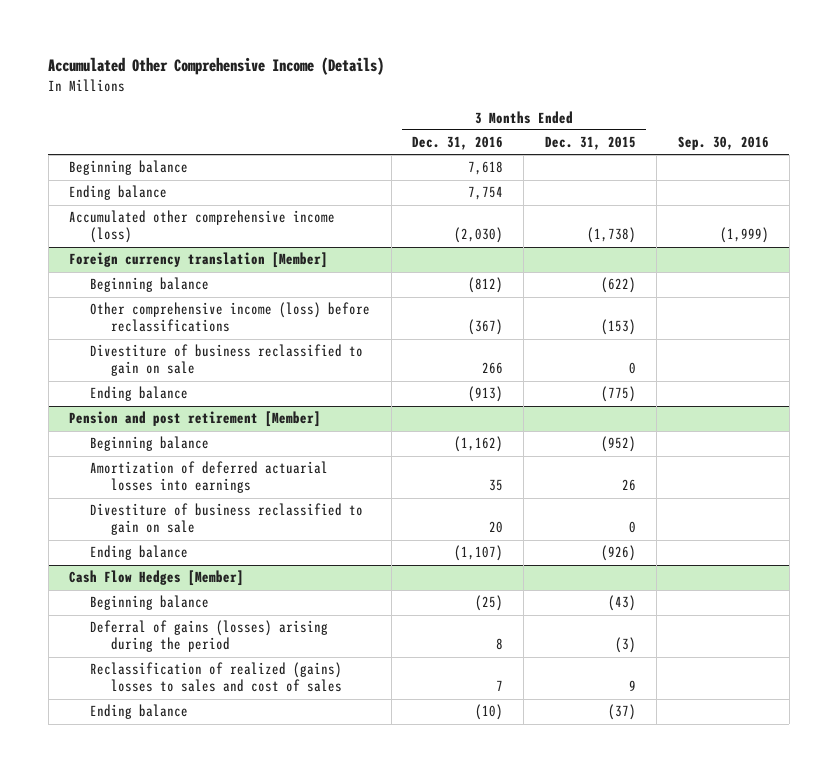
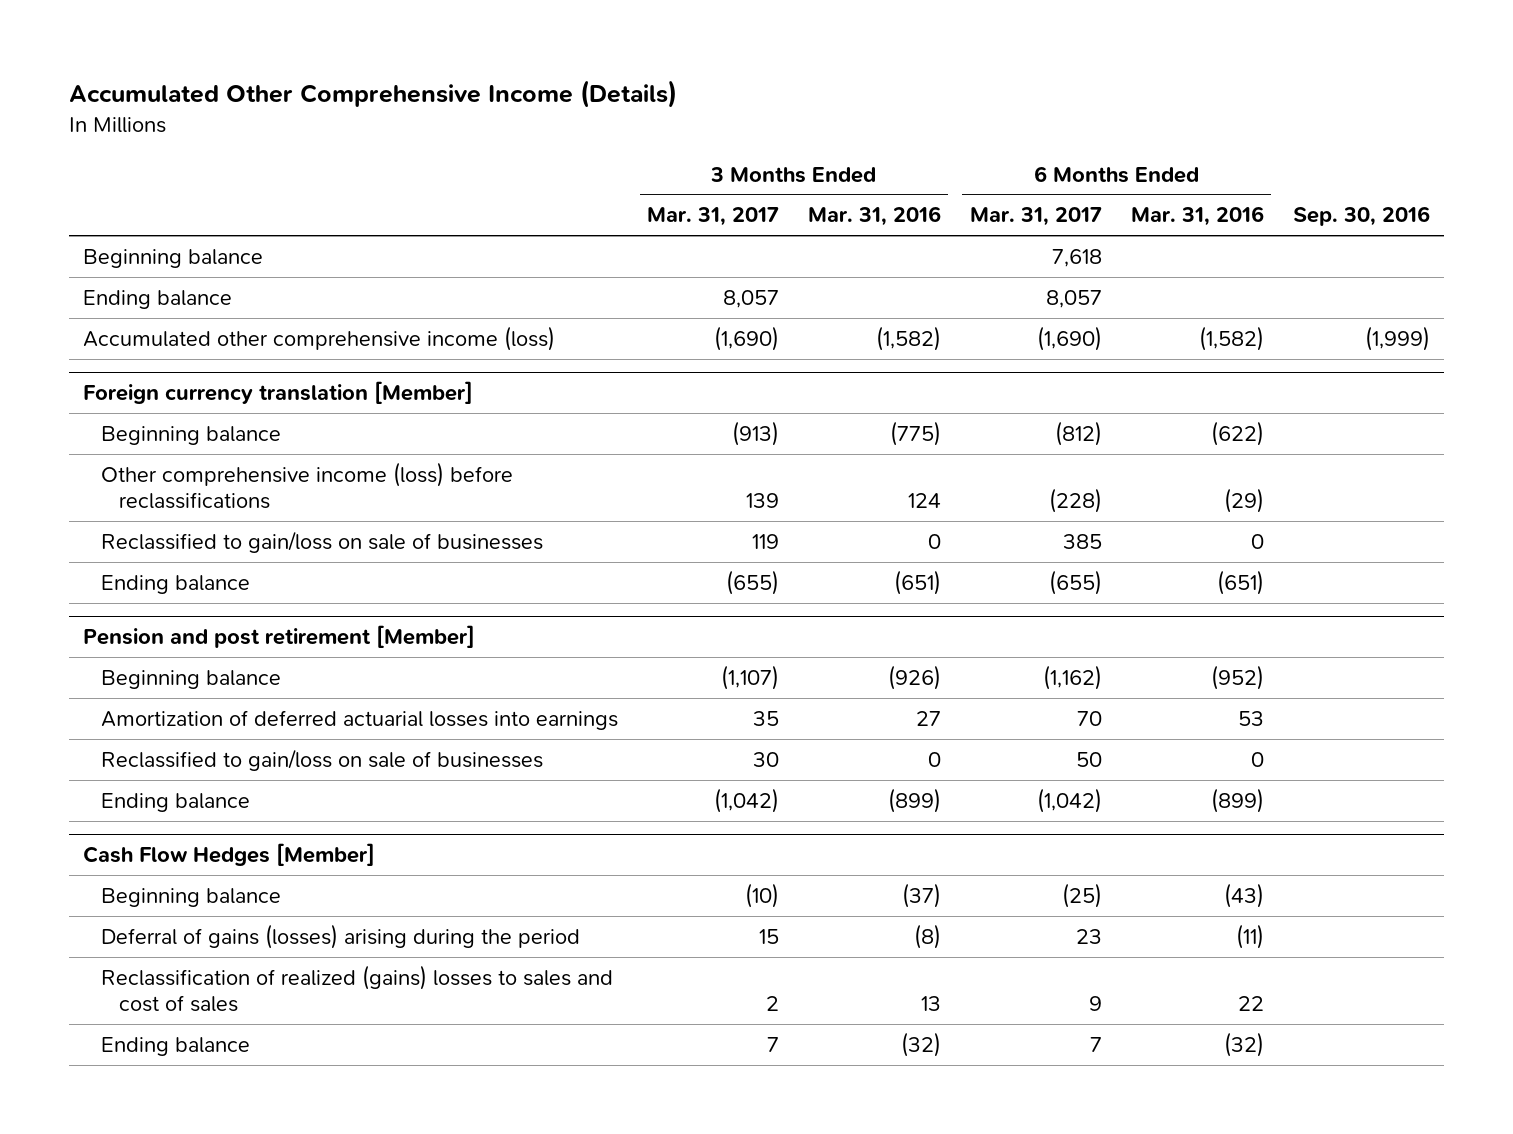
- | 3 Months Ended Dec. 31, 2016 | 3 Months Ended Dec. 31, 2015 | Sep. 30, 2016
+ | 3 Months Ended Mar. 31, 2017 | 3 Months Ended Mar. 31, 2016 | 6 Months Ended Mar. 31, 2017 | 6 Months Ended Mar. 31, 2016 | Sep. 30, 2016
@ Foreign currency translation [Member]
- Divestiture of business reclassified to gain on sale | 266 | 0 |
+ Reclassified to gain/loss on sale of businesses | 119 | 0 | 385 | 0 |
@ Pension and post retirement [Member]
- Divestiture of business reclassified to gain on sale | 20 | 0 |
+ Reclassified to gain/loss on sale of businesses | 30 | 0 | 50 | 0 |

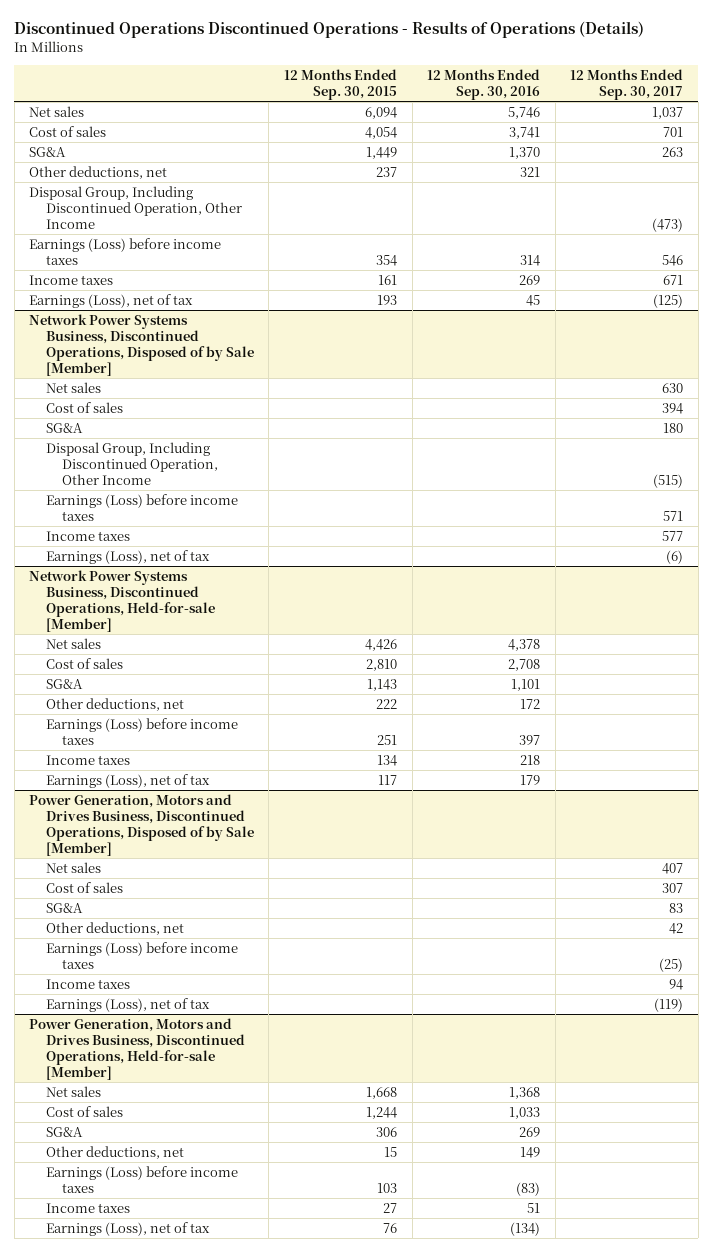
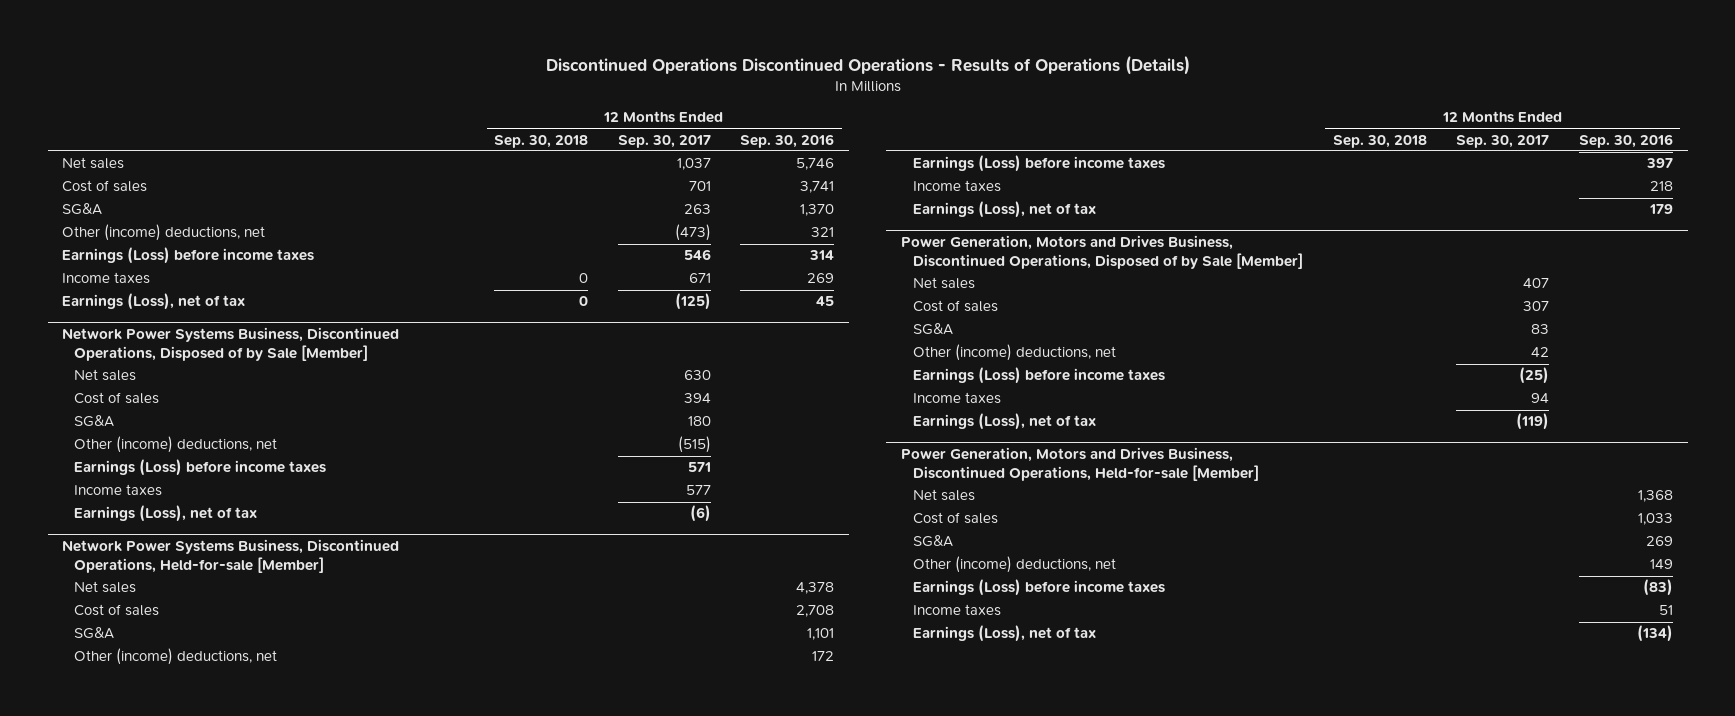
- | 12 Months Ended Sep. 30, 2015 | 12 Months Ended Sep. 30, 2016 | 12 Months Ended Sep. 30, 2017
+ | 12 Months Ended Sep. 30, 2018 | 12 Months Ended Sep. 30, 2017 | 12 Months Ended Sep. 30, 2016
- Other deductions, net | 237 | 321 |
- Disposal Group, Including Discontinued Operation, Other Income | | | (473)
+ Other (income) deductions, net | | (473) | 321
@ Network Power Systems Business, Discontinued Operations, Disposed of by Sale [Member]
- Disposal Group, Including Discontinued Operation, Other Income | | | (515)
+ Other (income) deductions, net | | (515) |
@ Network Power Systems Business, Discontinued Operations, Held-for-sale [Member]
- Other deductions, net | 222 | 172 |
+ Other (income) deductions, net | | | 172
@ Power Generation, Motors and Drives Business, Discontinued Operations, Disposed of by Sale [Member]
- Other deductions, net | | | 42
+ Other (income) deductions, net | | 42 |
@ Power Generation, Motors and Drives Business, Discontinued Operations, Held-for-sale [Member]
- Other deductions, net | 15 | 149 |
+ Other (income) deductions, net | | | 149

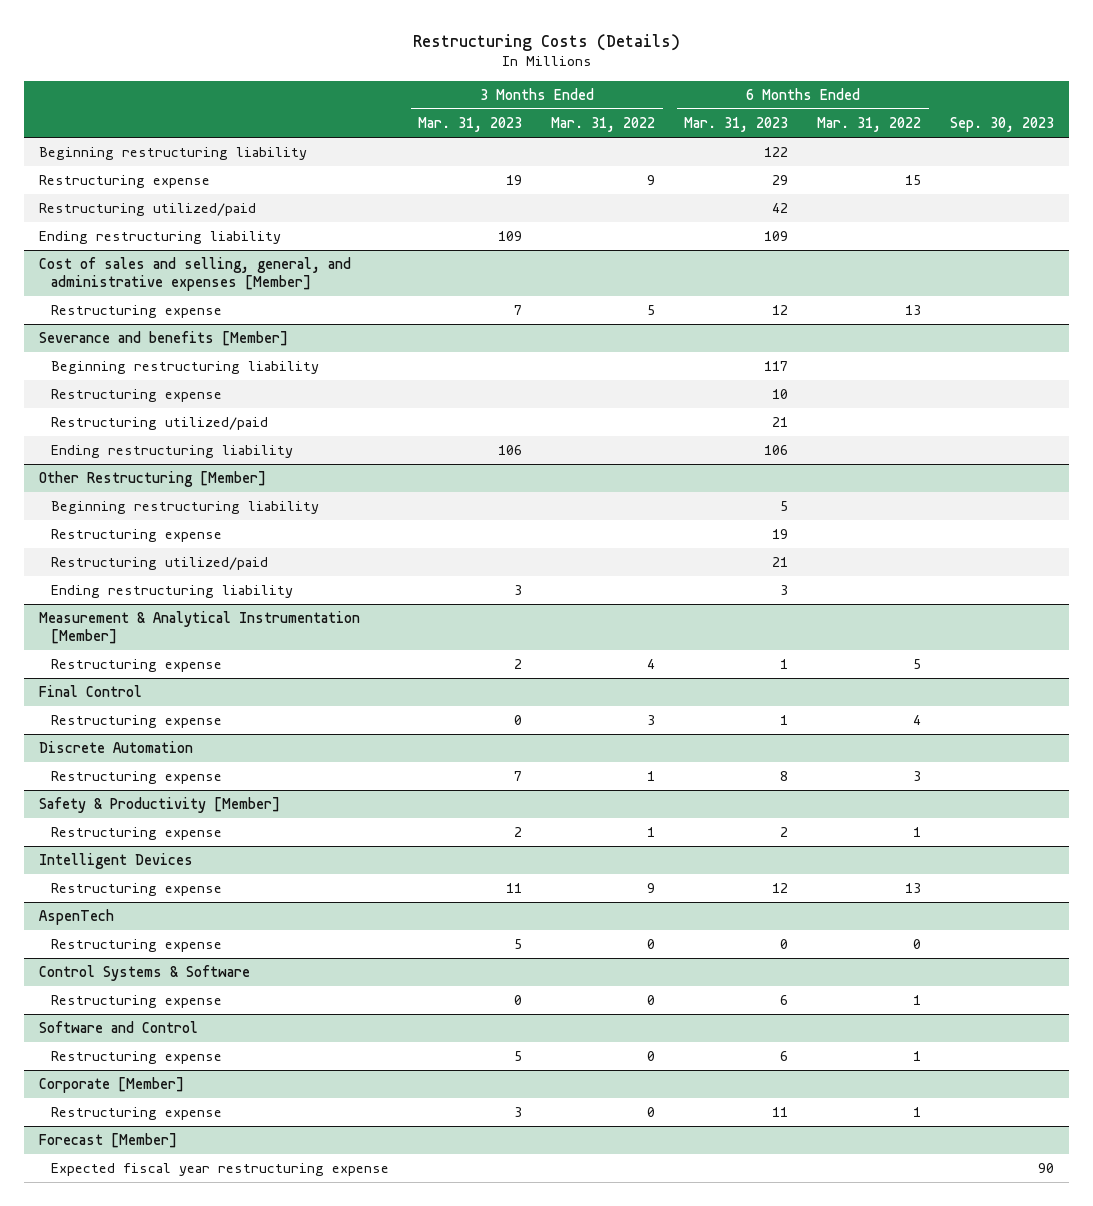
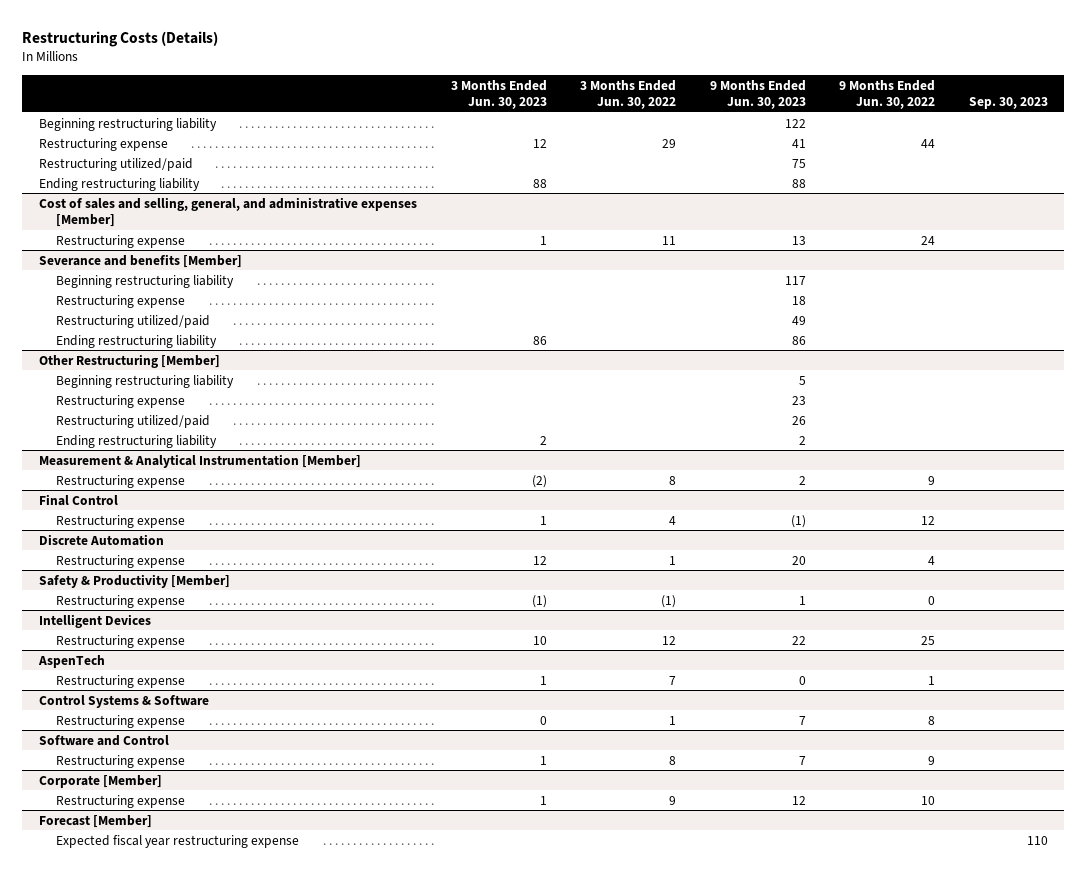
- | 3 Months Ended Mar. 31, 2023 | 3 Months Ended Mar. 31, 2022 | 6 Months Ended Mar. 31, 2023 | 6 Months Ended Mar. 31, 2022 | Sep. 30, 2023
+ | 3 Months Ended Jun. 30, 2023 | 3 Months Ended Jun. 30, 2022 | 9 Months Ended Jun. 30, 2023 | 9 Months Ended Jun. 30, 2022 | Sep. 30, 2023
@ Forecast [Member]
- Expected fiscal year restructuring expense | | | | | 90
+ Expected fiscal year restructuring expense | | | | | 110

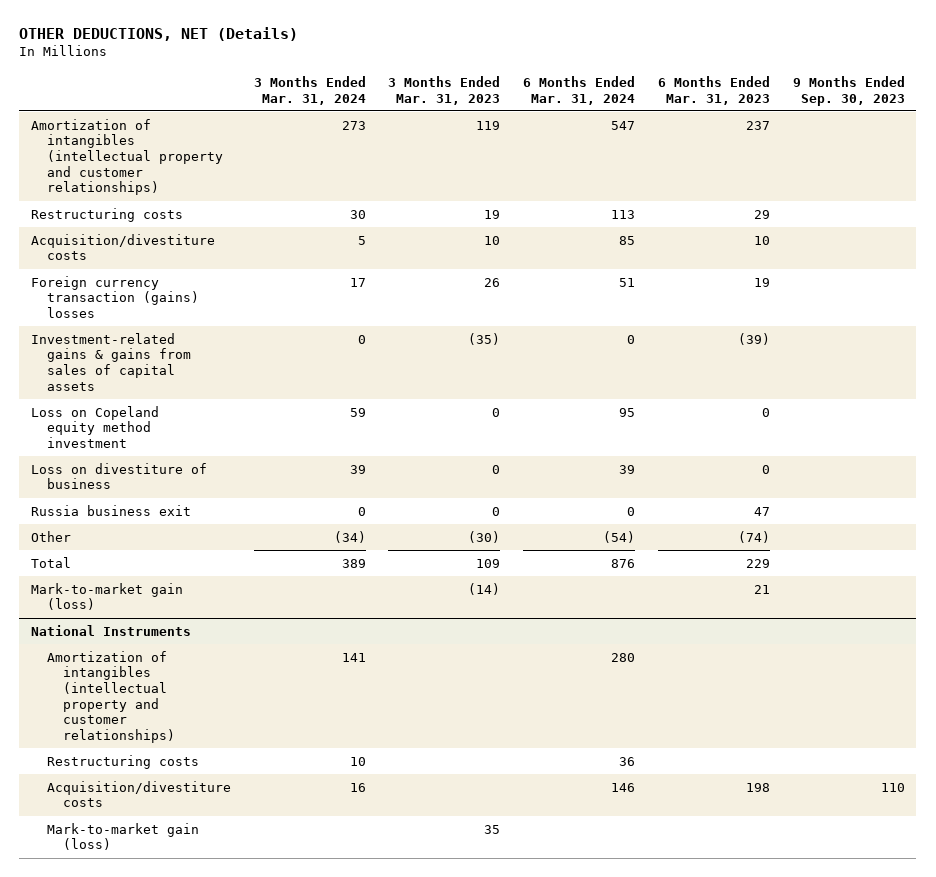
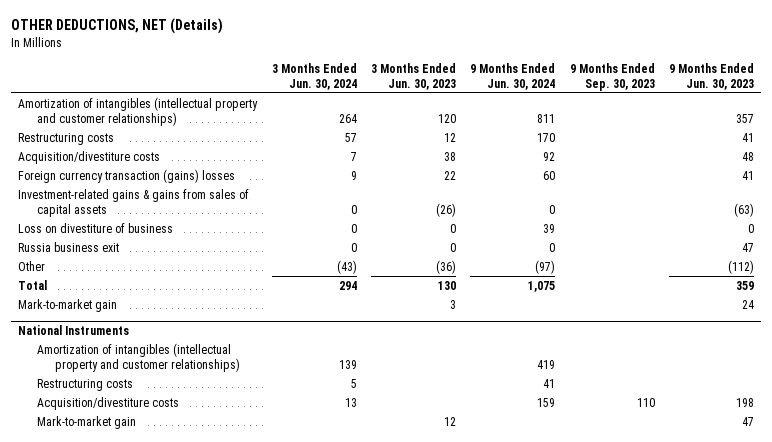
- | 3 Months Ended Mar. 31, 2024 | 3 Months Ended Mar. 31, 2023 | 6 Months Ended Mar. 31, 2024 | 6 Months Ended Mar. 31, 2023 | 9 Months Ended Sep. 30, 2023
+ | 3 Months Ended Jun. 30, 2024 | 3 Months Ended Jun. 30, 2023 | 9 Months Ended Jun. 30, 2024 | 9 Months Ended Sep. 30, 2023 | 9 Months Ended Jun. 30, 2023
- Loss on Copeland equity method investment | 59 | 0 | 95 | 0 |
- Mark-to-market gain (loss) | | (14) | | 21 |
+ Mark-to-market gain | | 3 | | | 24
@ National Instruments
- Mark-to-market gain (loss) | | 35 | | |
+ Mark-to-market gain | | 12 | | | 47

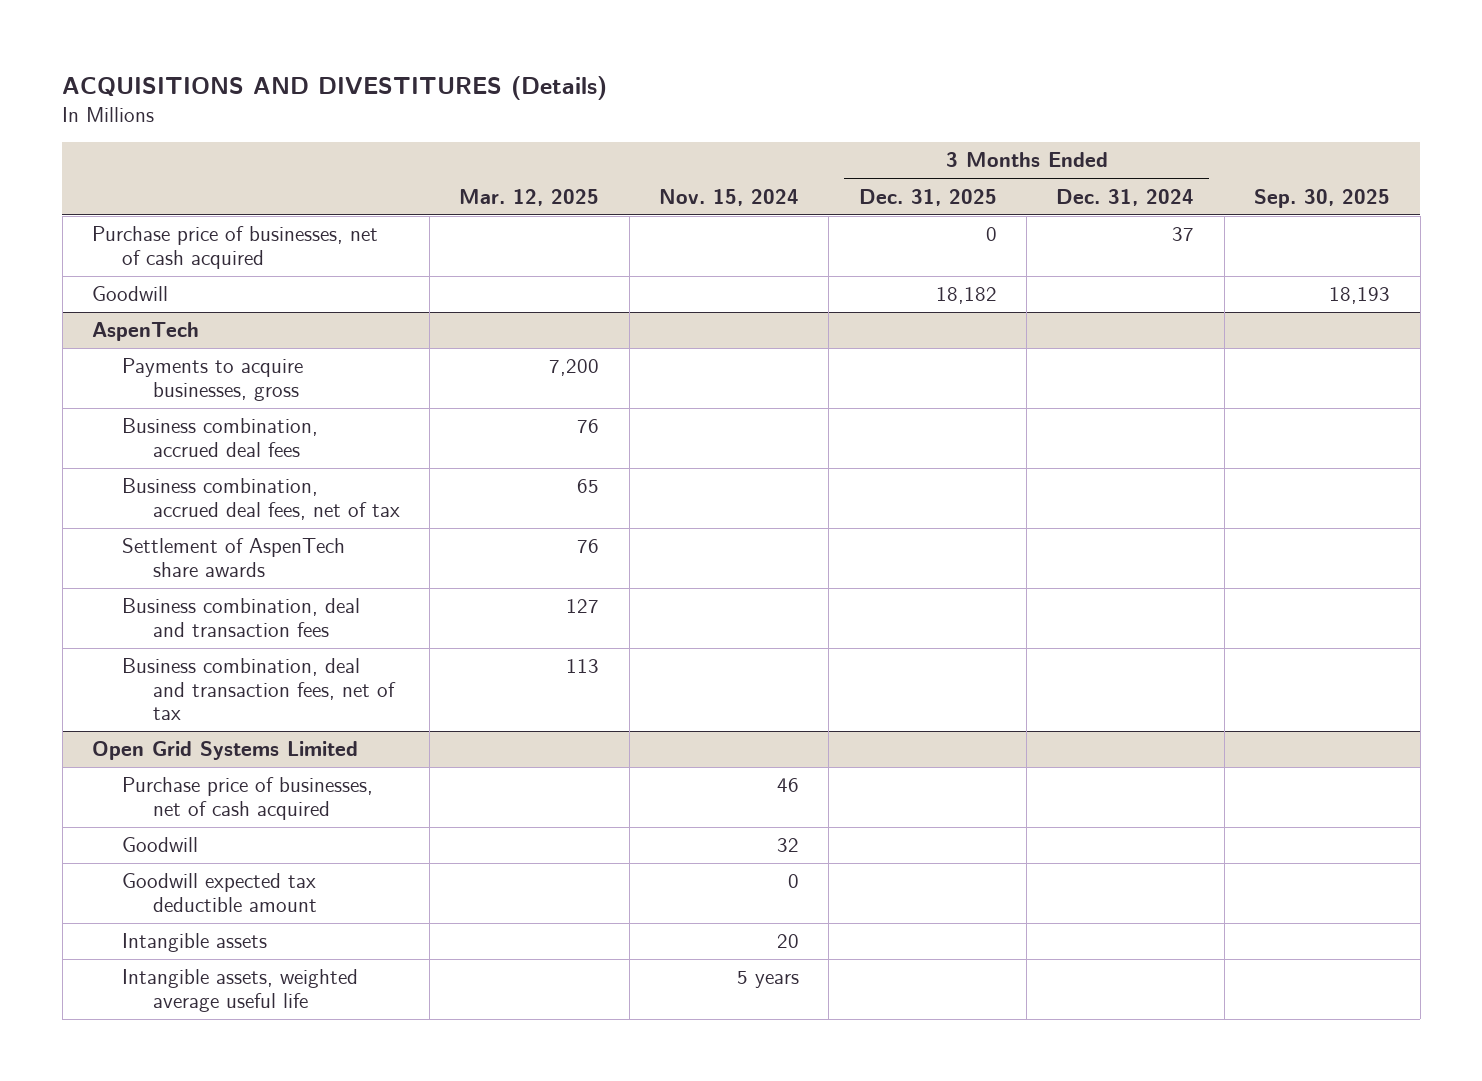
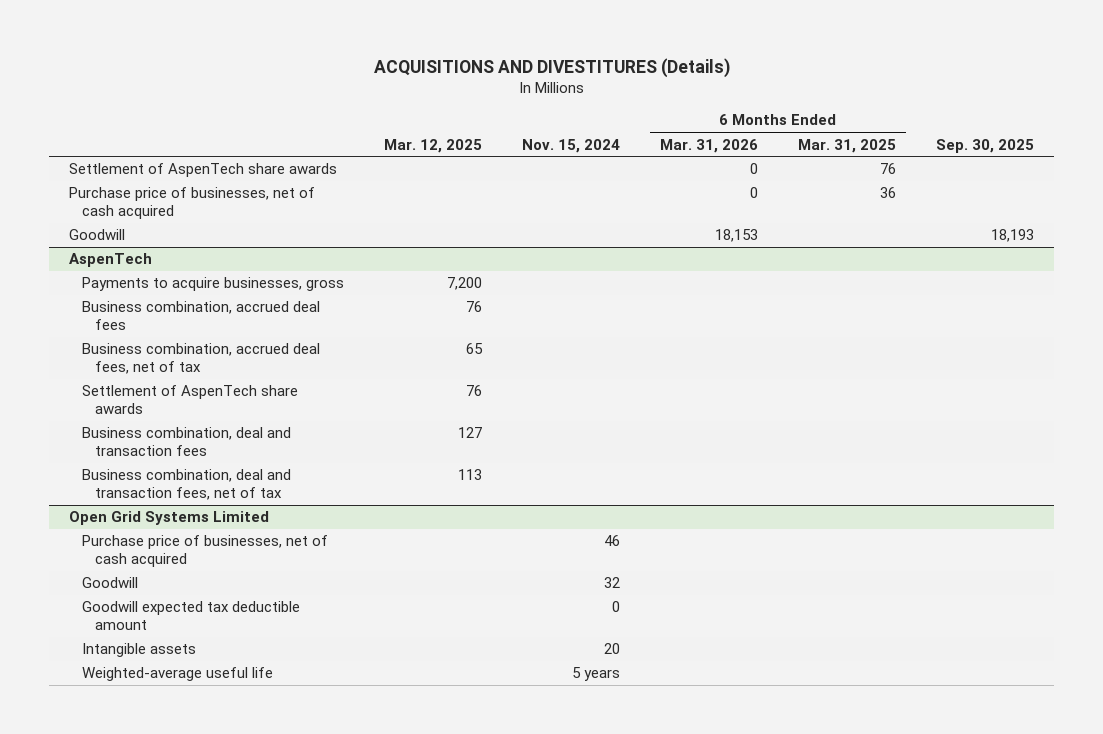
- | Mar. 12, 2025 | Nov. 15, 2024 | 3 Months Ended Dec. 31, 2025 | 3 Months Ended Dec. 31, 2024 | Sep. 30, 2025
+ | Mar. 12, 2025 | Nov. 15, 2024 | 6 Months Ended Mar. 31, 2026 | 6 Months Ended Mar. 31, 2025 | Sep. 30, 2025
+ Settlement of AspenTech share awards | | | 0 | 76 |
@ Open Grid Systems Limited
- Intangible assets, weighted average useful life | | 5 years | | |
+ Weighted-average useful life | | 5 years | | |

